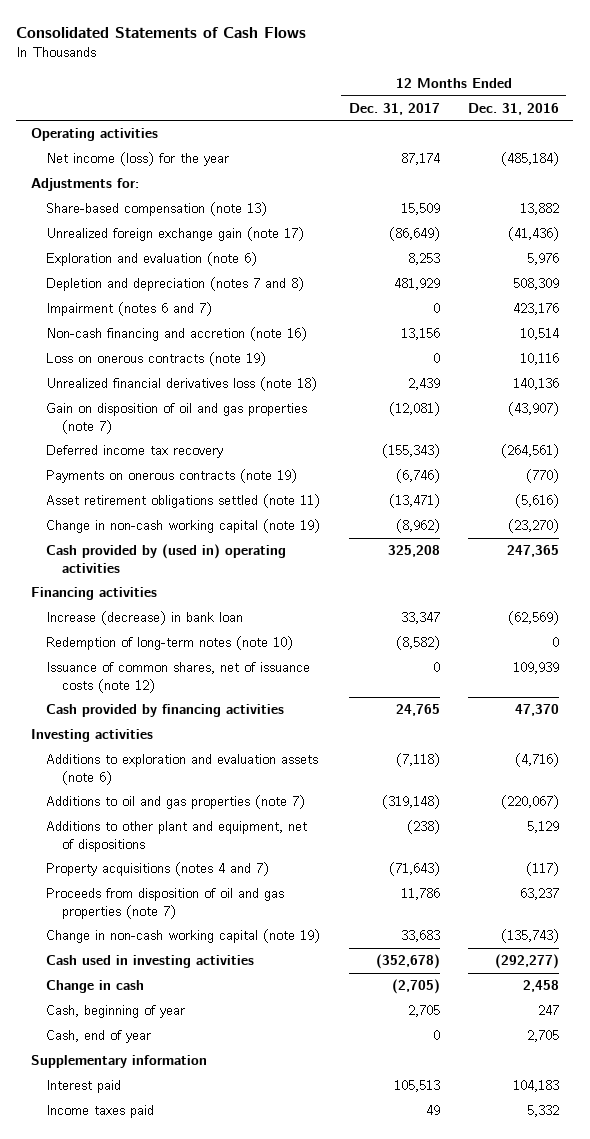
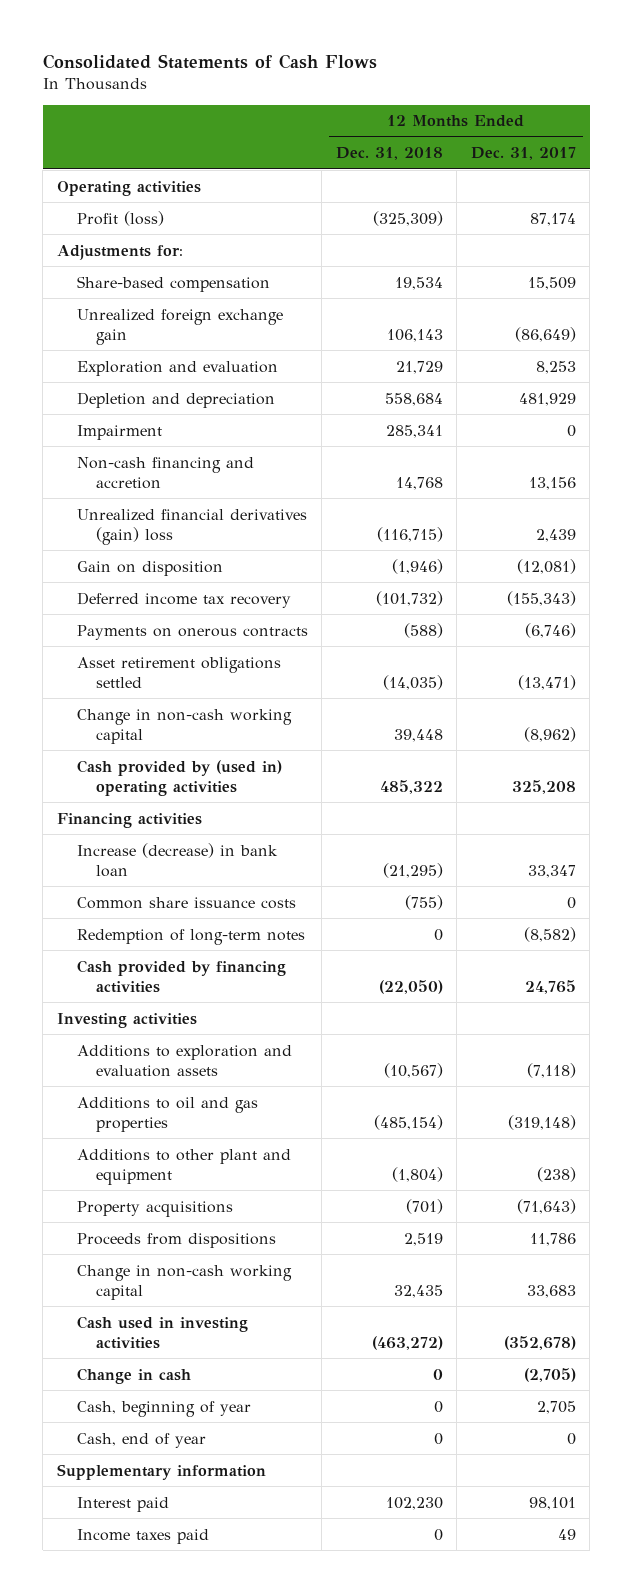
- | 12 Months Ended Dec. 31, 2017 | 12 Months Ended Dec. 31, 2016
+ | 12 Months Ended Dec. 31, 2018 | 12 Months Ended Dec. 31, 2017
- Net income (loss) for the year | 87,174 | (485,184)
+ Profit (loss) | (325,309) | 87,174
- Share-based compensation (note 13) | 15,509 | 13,882
- Unrealized foreign exchange gain (note 17) | (86,649) | (41,436)
- Exploration and evaluation (note 6) | 8,253 | 5,976
- Depletion and depreciation (notes 7 and 8) | 481,929 | 508,309
- Impairment (notes 6 and 7) | 0 | 423,176
- Non-cash financing and accretion (note 16) | 13,156 | 10,514
- Loss on onerous contracts (note 19) | 0 | 10,116
- Unrealized financial derivatives loss (note 18) | 2,439 | 140,136
- Gain on disposition of oil and gas properties (note 7) | (12,081) | (43,907)
+ Share-based compensation | 19,534 | 15,509
+ Unrealized foreign exchange gain | 106,143 | (86,649)
+ Exploration and evaluation | 21,729 | 8,253
+ Depletion and depreciation | 558,684 | 481,929
+ Impairment | 285,341 | 0
+ Non-cash financing and accretion | 14,768 | 13,156
+ Unrealized financial derivatives (gain) loss | (116,715) | 2,439
+ Gain on disposition | (1,946) | (12,081)
- Payments on onerous contracts (note 19) | (6,746) | (770)
- Asset retirement obligations settled (note 11) | (13,471) | (5,616)
- Change in non-cash working capital (note 19) | (8,962) | (23,270)
+ Payments on onerous contracts | (588) | (6,746)
+ Asset retirement obligations settled | (14,035) | (13,471)
+ Change in non-cash working capital | 39,448 | (8,962)
- Redemption of long-term notes (note 10) | (8,582) | 0
- Issuance of common shares, net of issuance costs (note 12) | 0 | 109,939
+ Common share issuance costs | (755) | 0
+ Redemption of long-term notes | 0 | (8,582)
- Additions to exploration and evaluation assets (note 6) | (7,118) | (4,716)
- Additions to oil and gas properties (note 7) | (319,148) | (220,067)
- Additions to other plant and equipment, net of dispositions | (238) | 5,129
- Property acquisitions (notes 4 and 7) | (71,643) | (117)
- Proceeds from disposition of oil and gas properties (note 7) | 11,786 | 63,237
- Change in non-cash working capital (note 19) | 33,683 | (135,743)
+ Additions to exploration and evaluation assets | (10,567) | (7,118)
+ Additions to oil and gas properties | (485,154) | (319,148)
+ Additions to other plant and equipment | (1,804) | (238)
+ Property acquisitions | (701) | (71,643)
+ Proceeds from dispositions | 2,519 | 11,786
+ Change in non-cash working capital | 32,435 | 33,683
- Interest paid | 105,513 | 104,183
+ Interest paid | 102,230 | 98,101

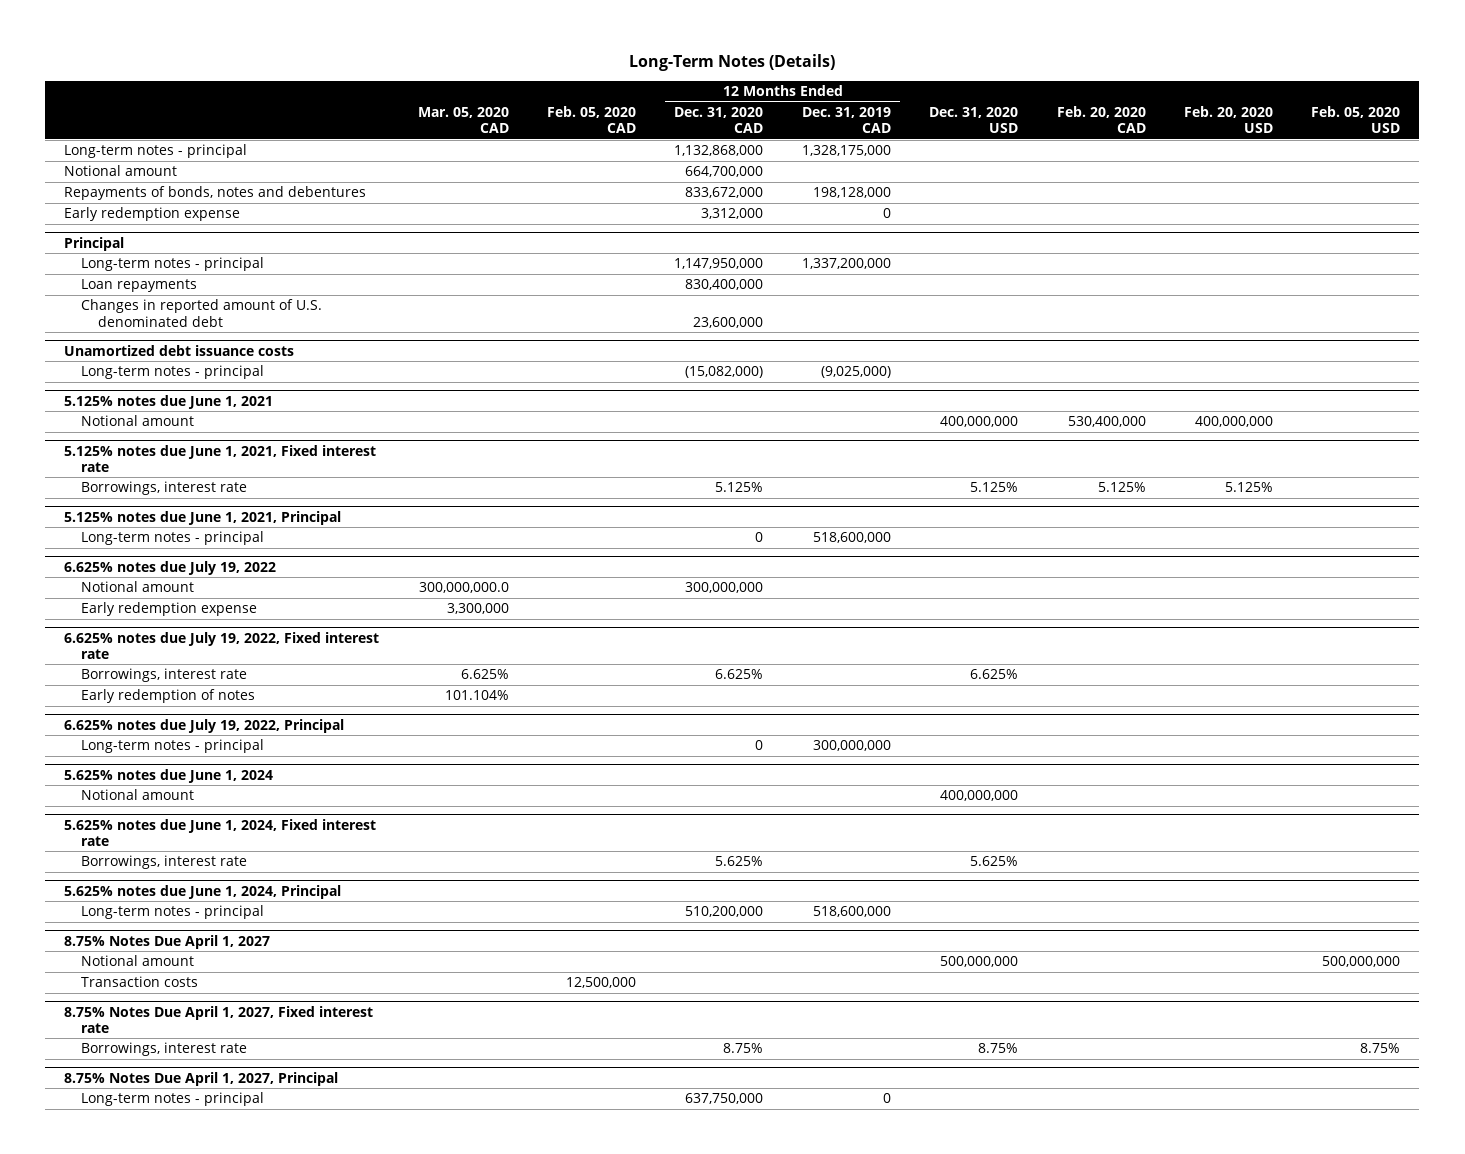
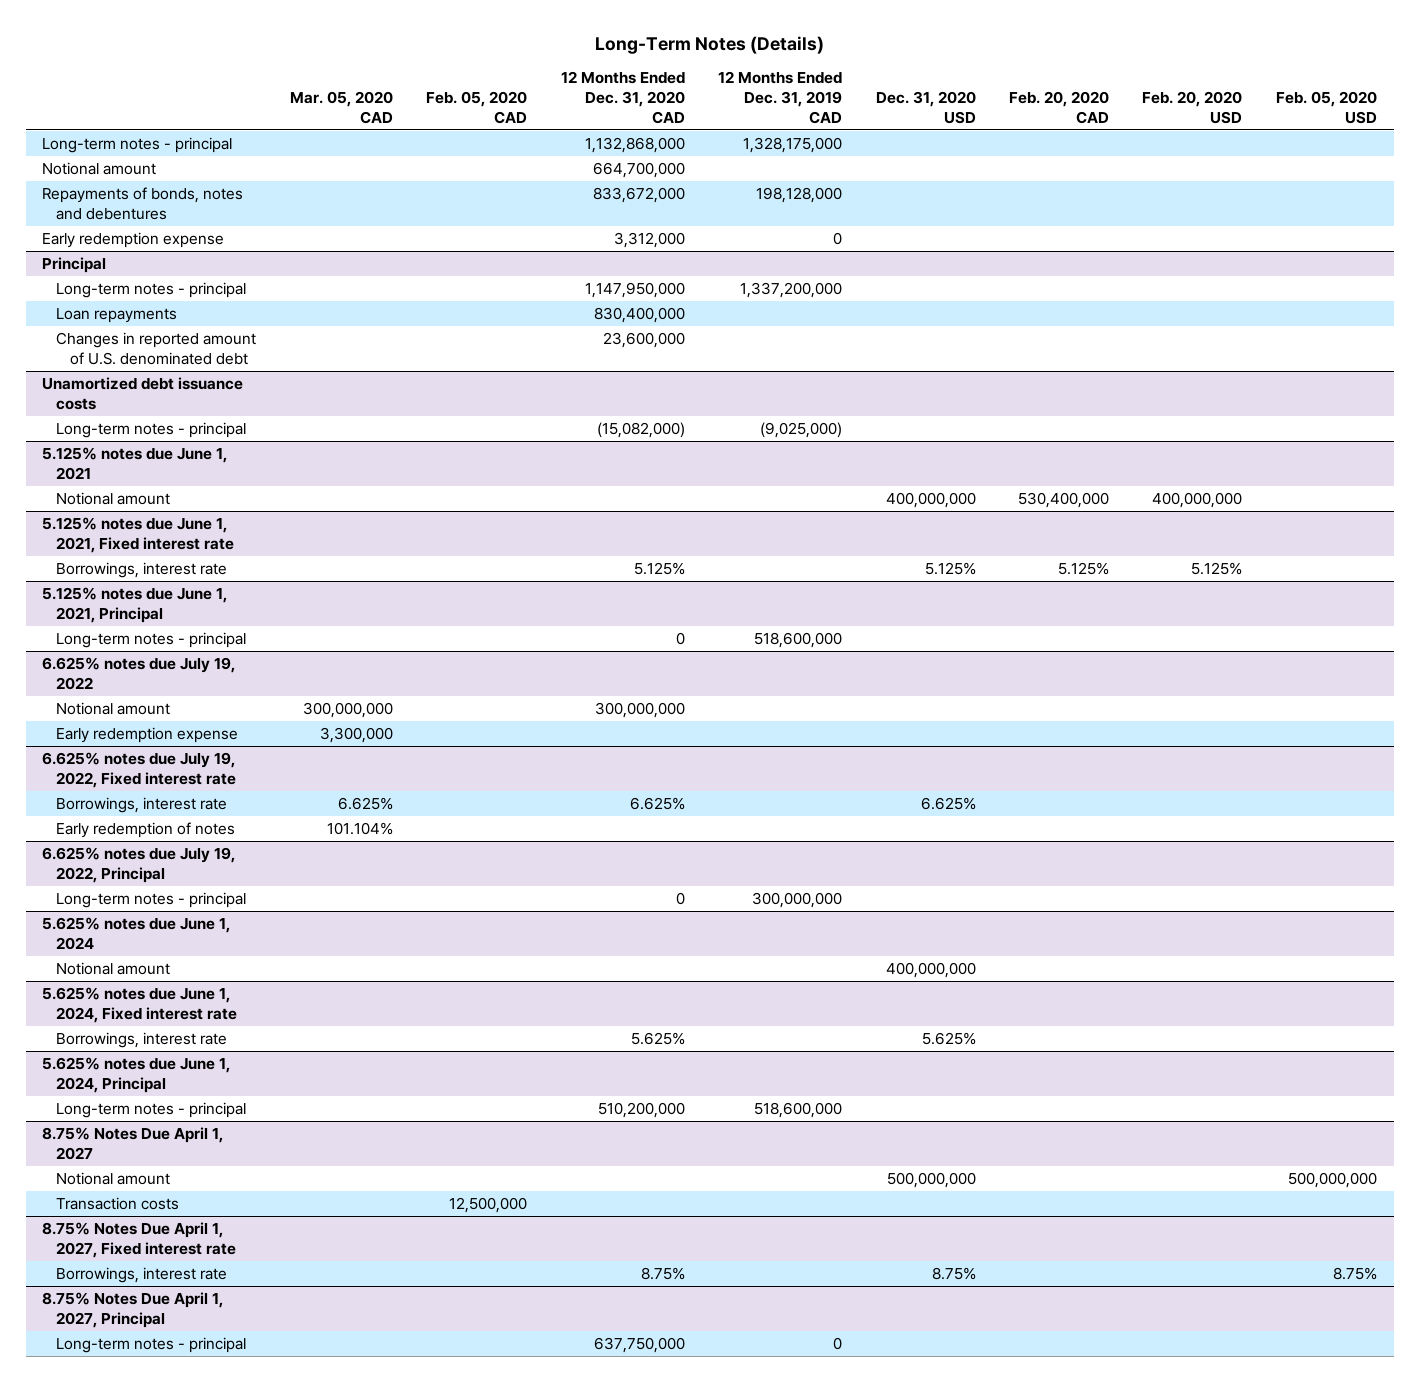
@ 6.625% notes due July 19, 2022
- Notional amount | 300,000,000.0 | | 300,000,000 | | | | |
+ Notional amount | 300,000,000 | | 300,000,000 | | | | |

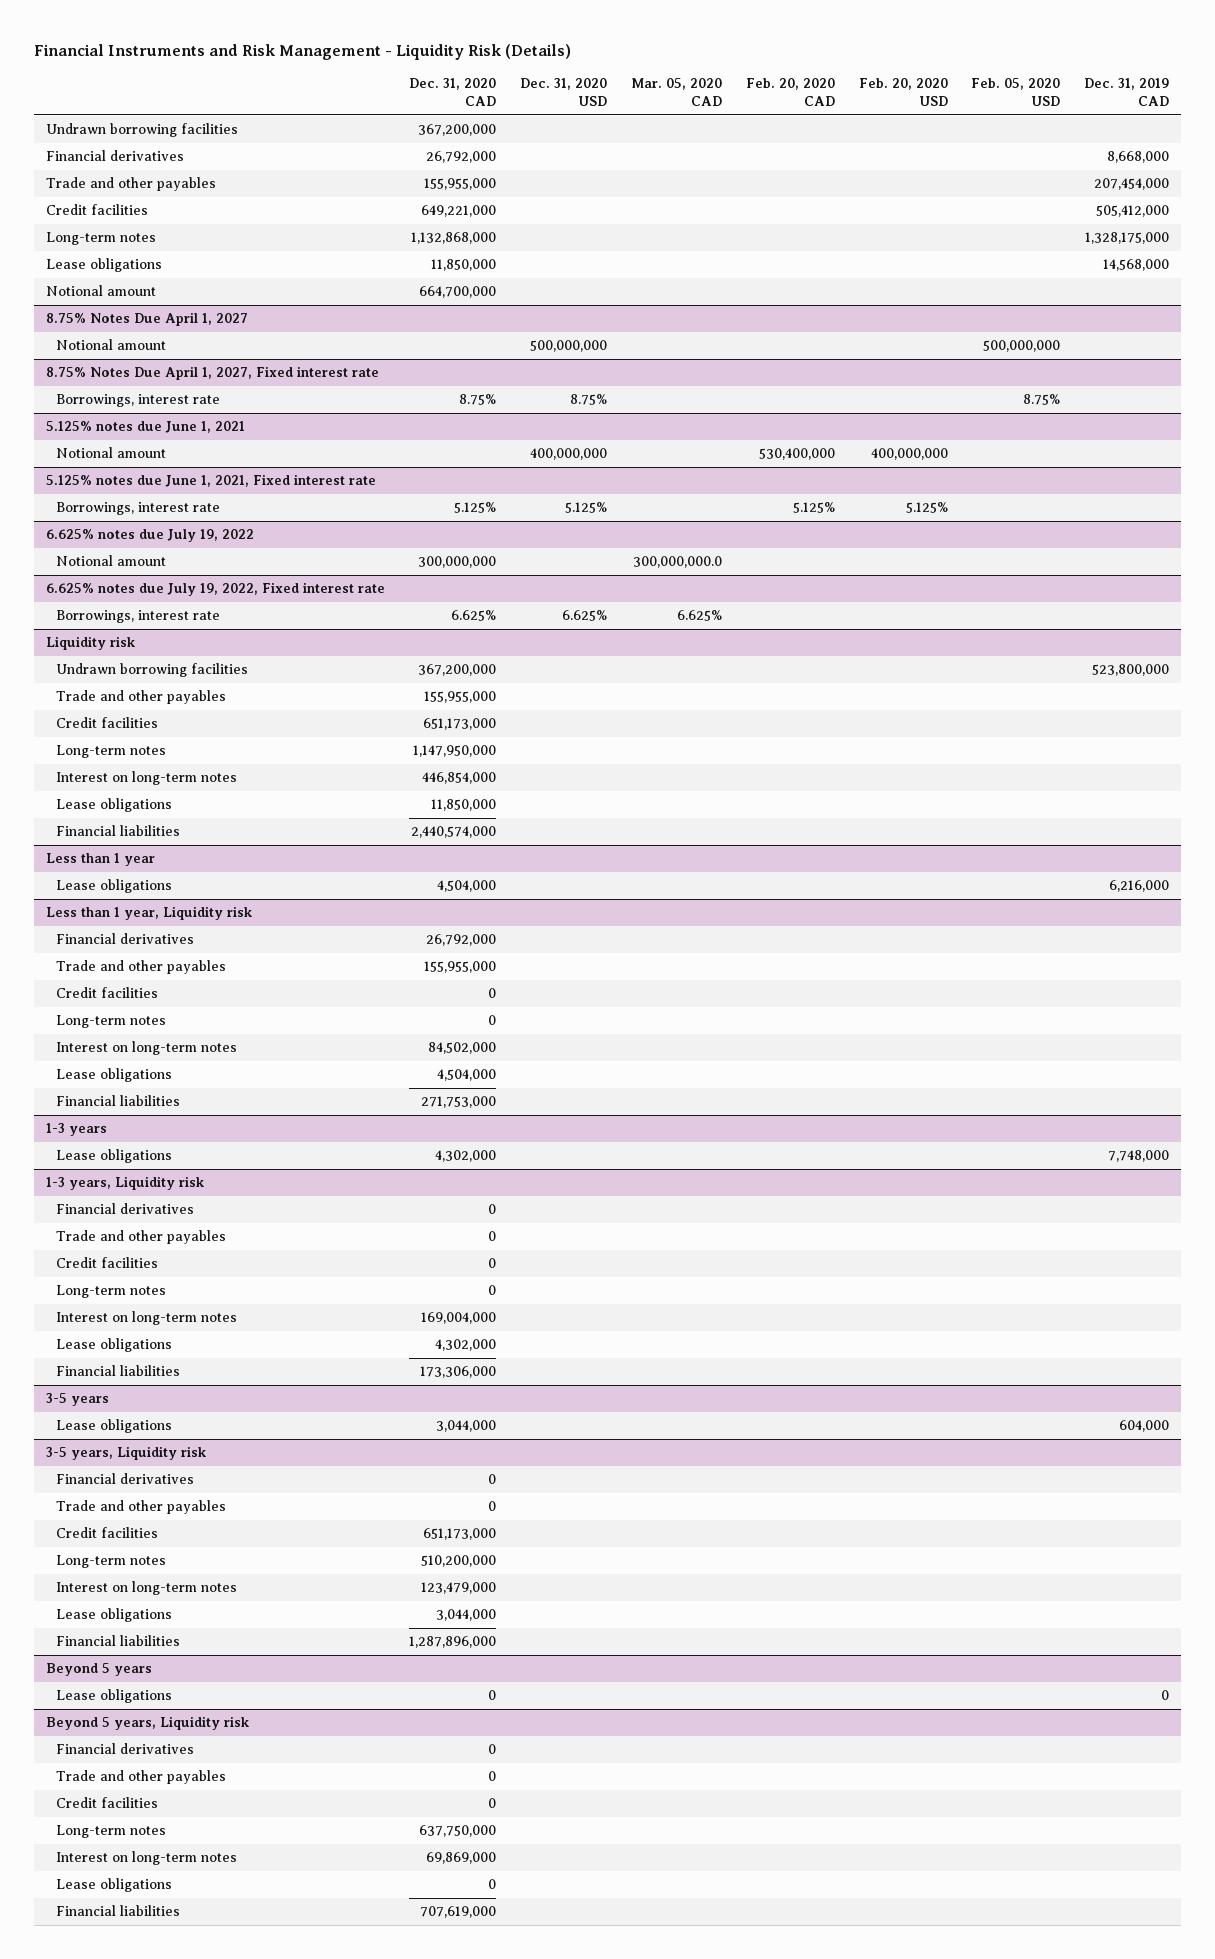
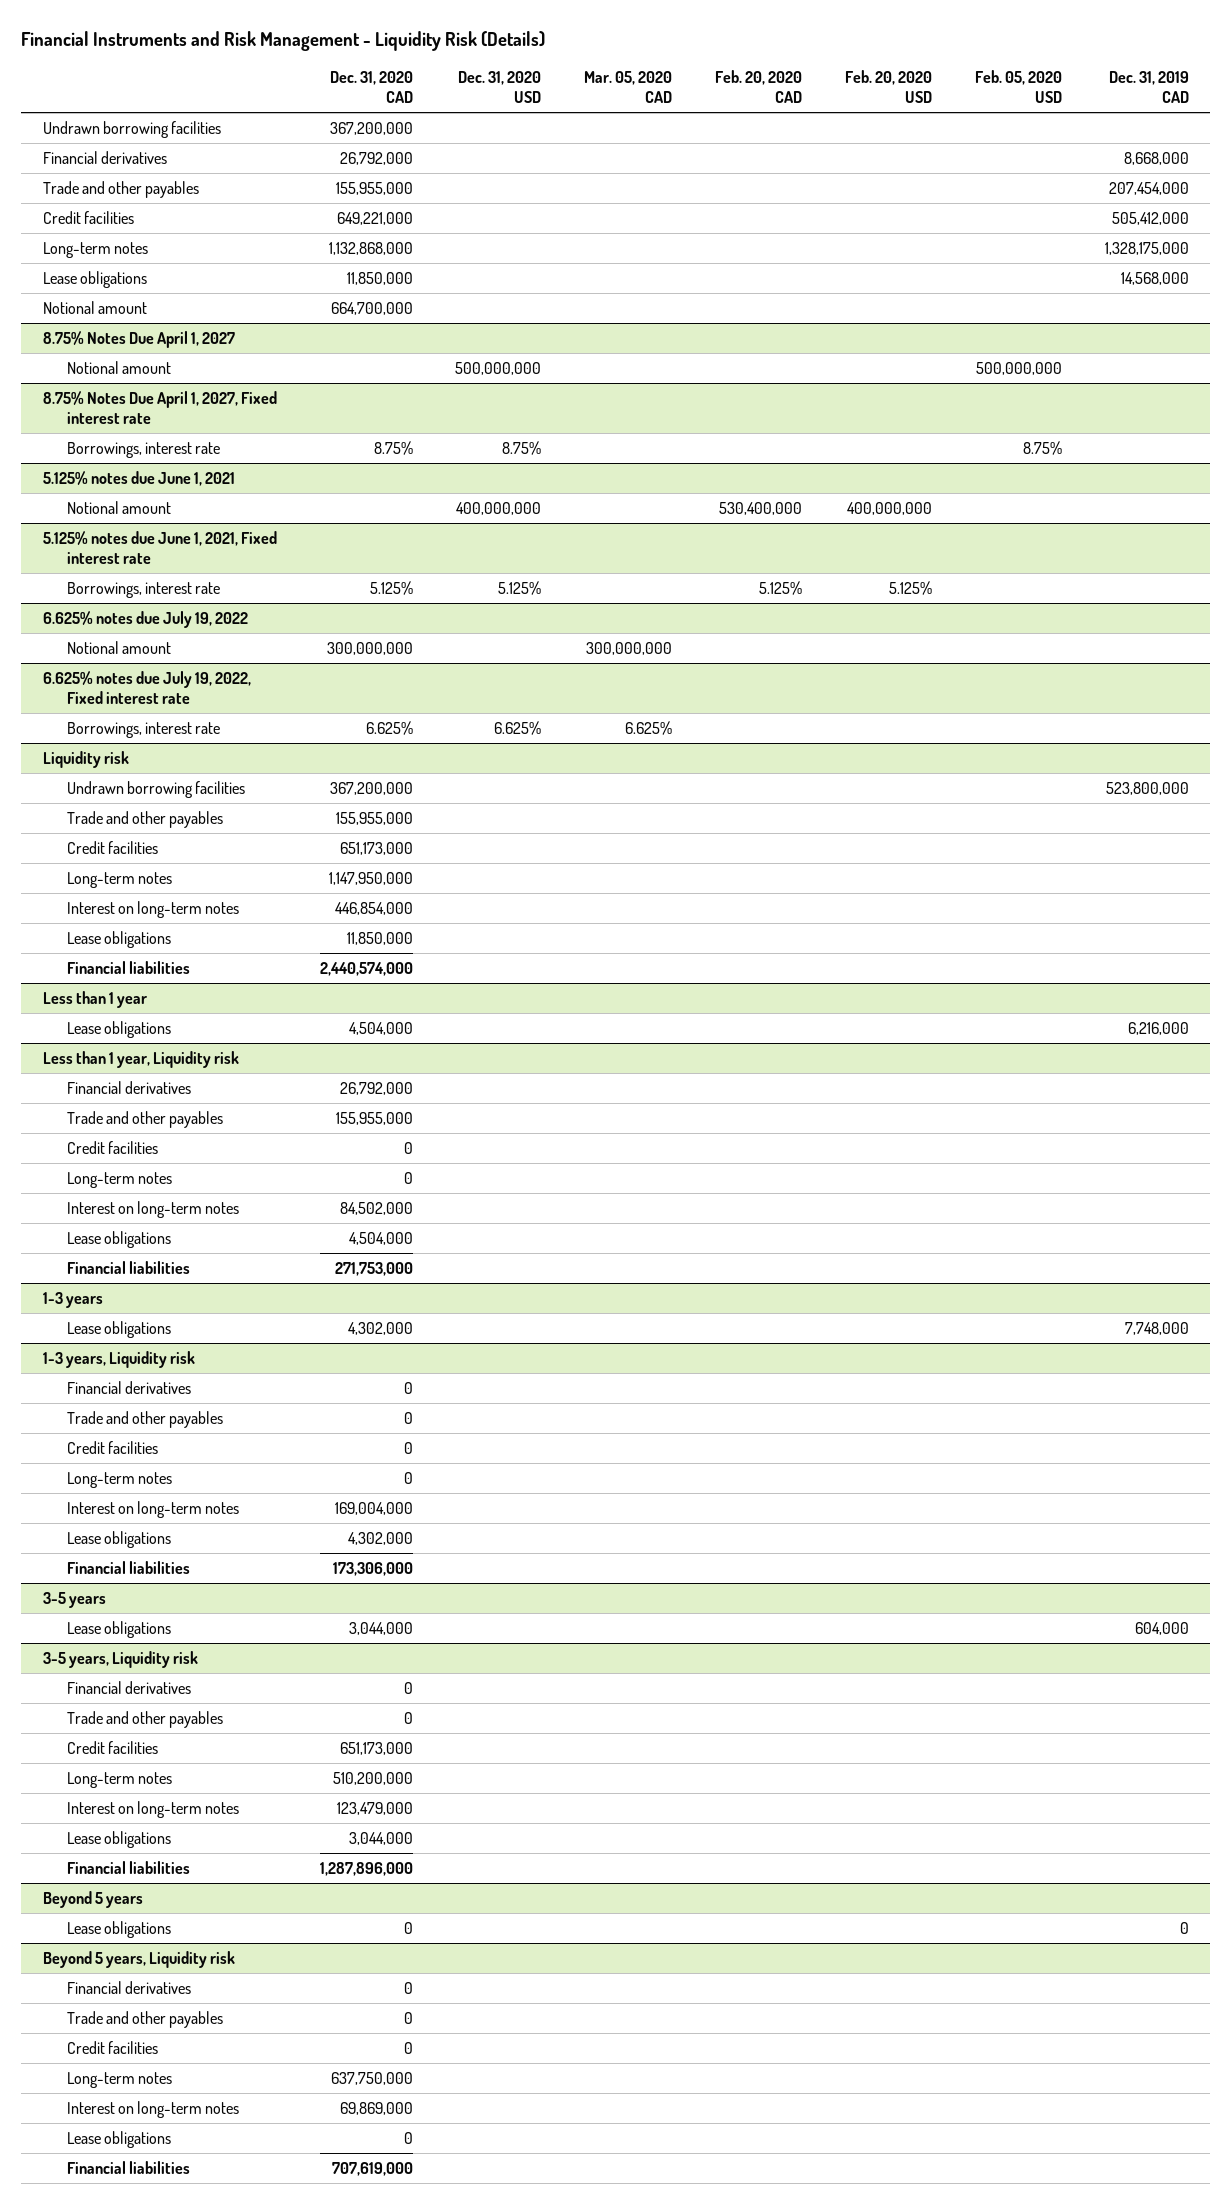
@ 6.625% notes due July 19, 2022
- Notional amount | 300,000,000 | | 300,000,000.0 | | | |
+ Notional amount | 300,000,000 | | 300,000,000 | | | |

